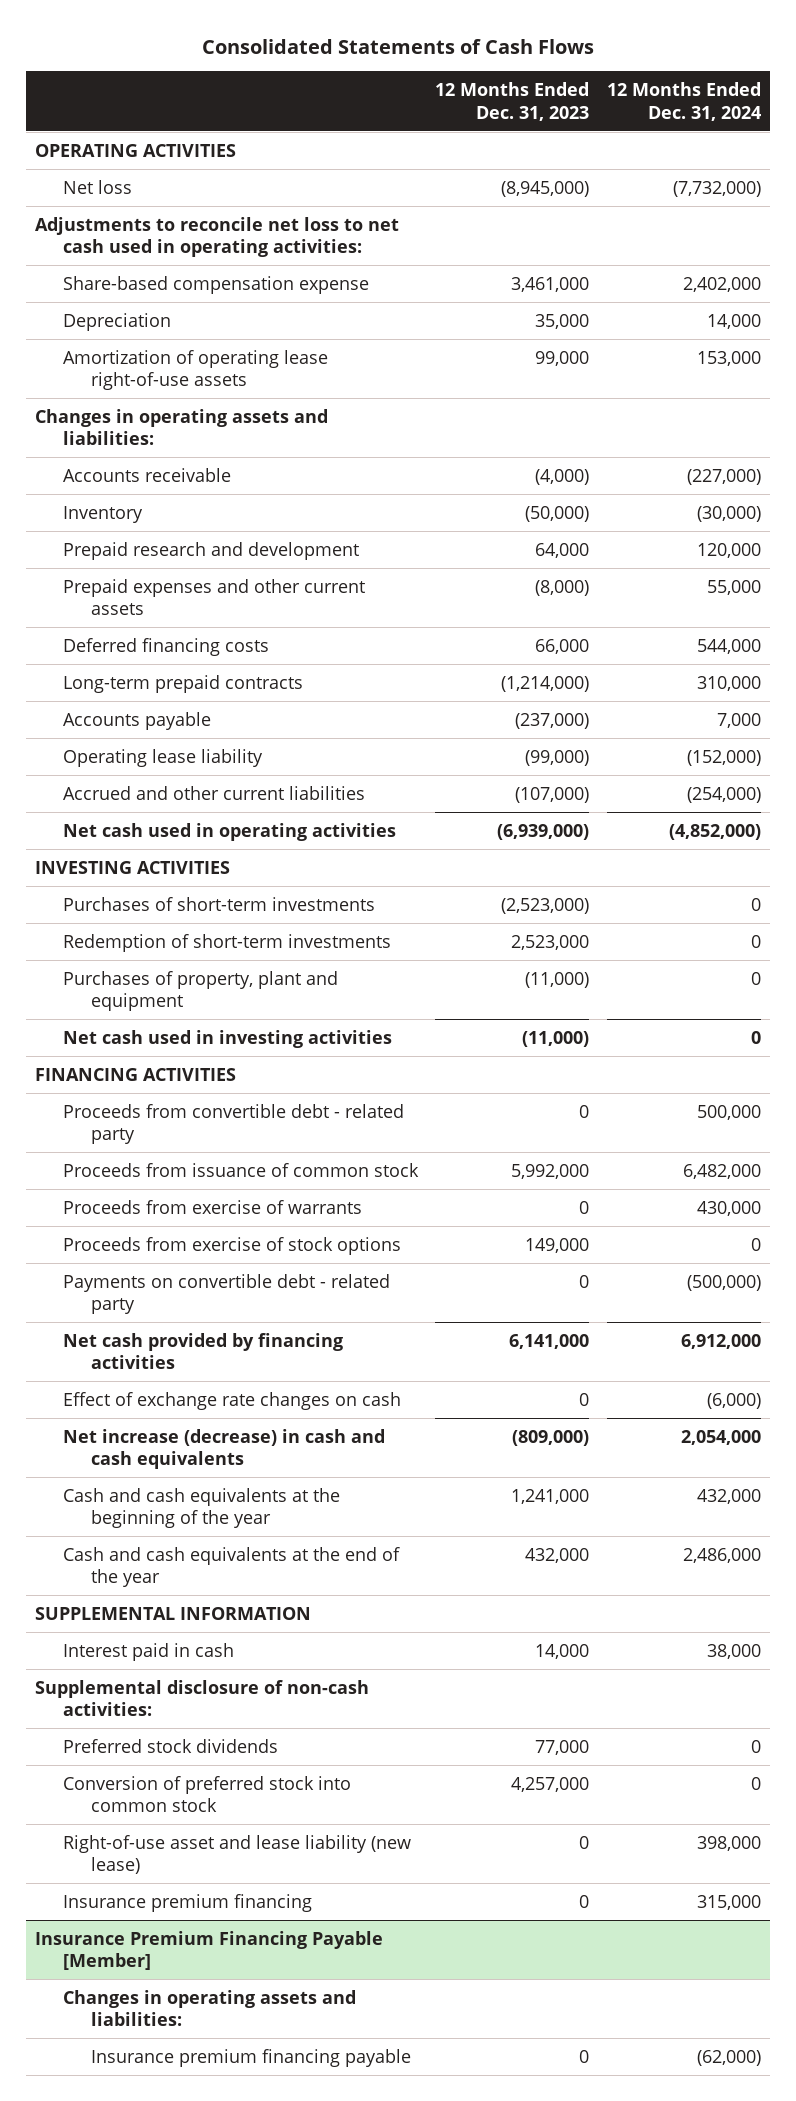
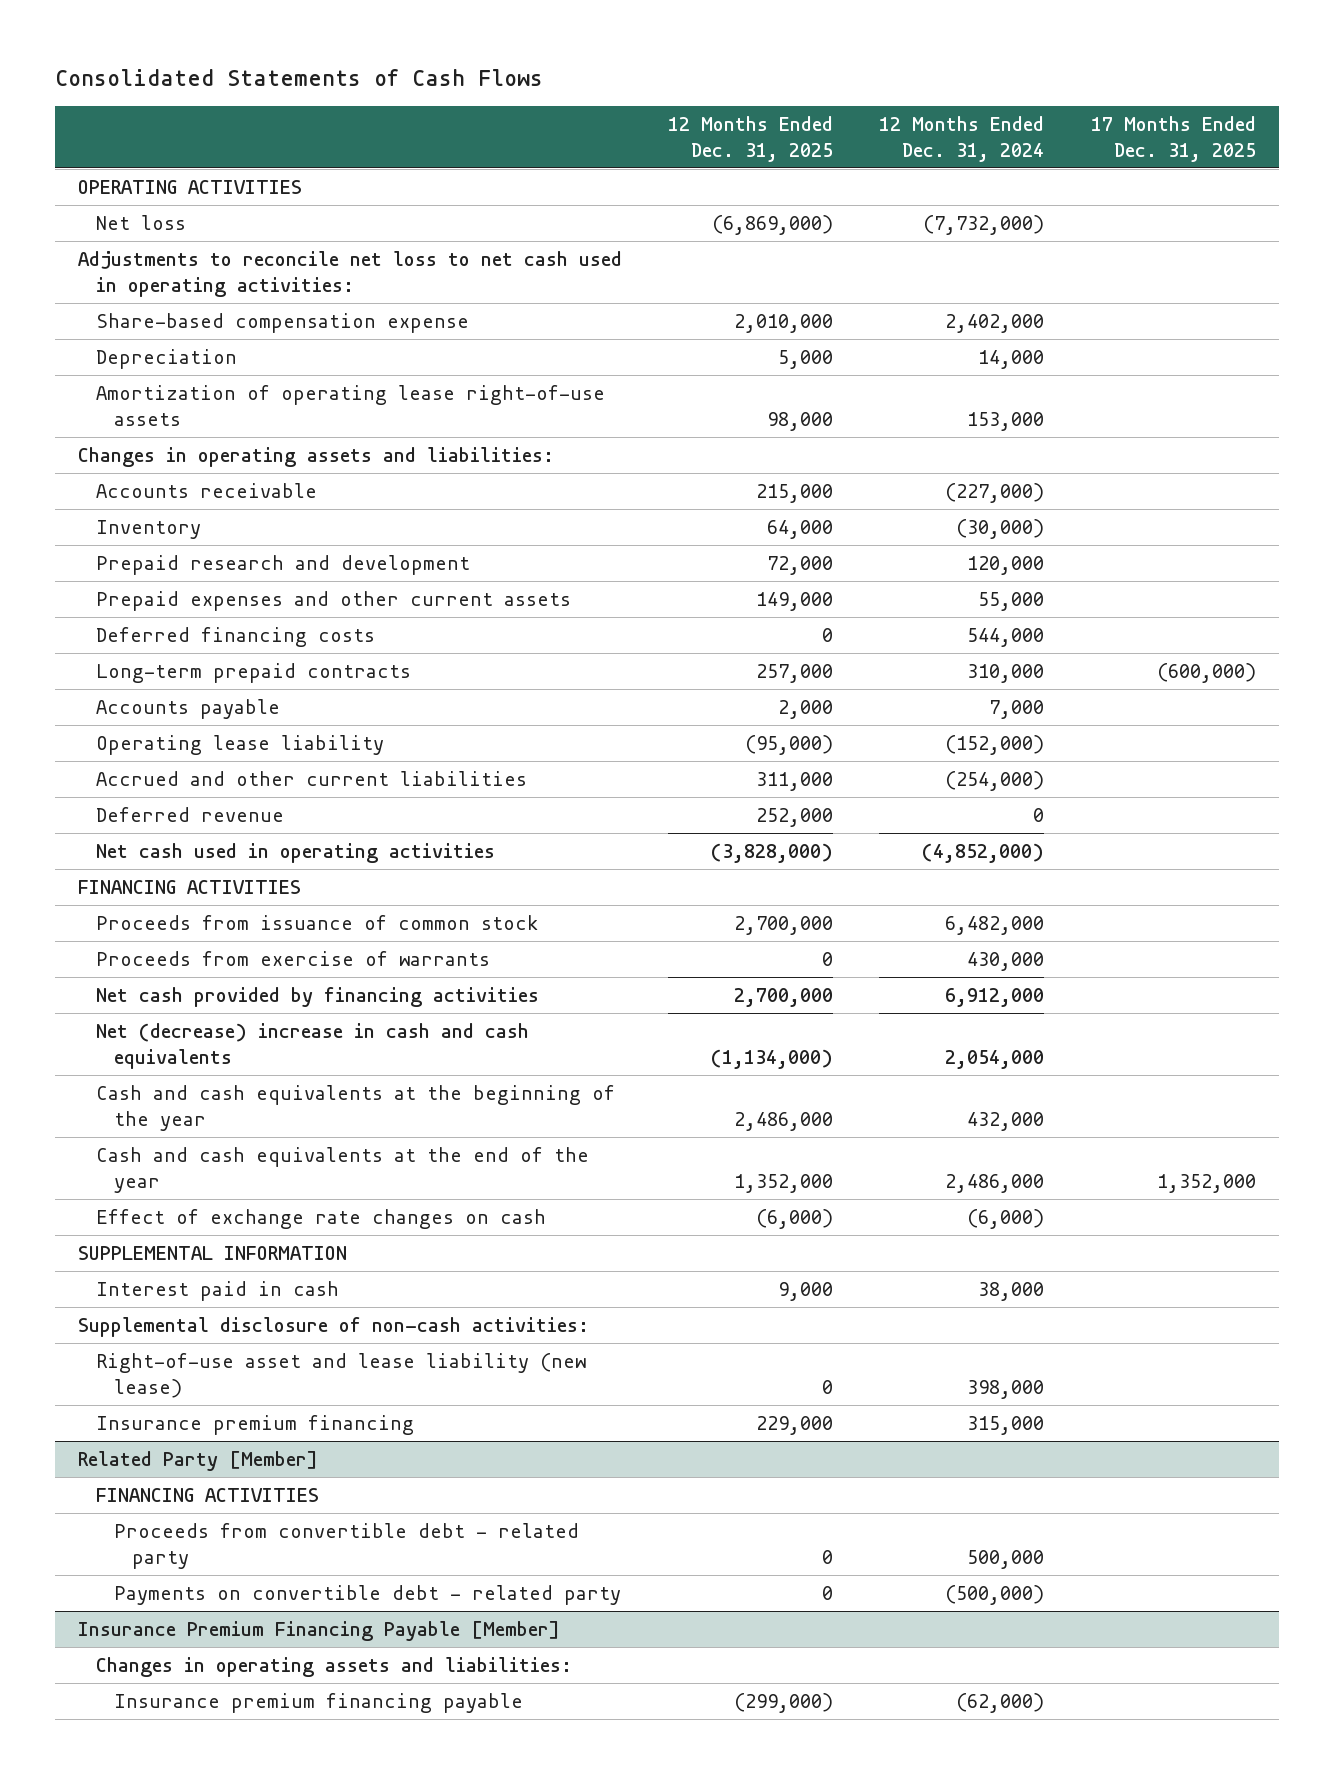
- | 12 Months Ended Dec. 31, 2023 | 12 Months Ended Dec. 31, 2024
+ | 12 Months Ended Dec. 31, 2025 | 12 Months Ended Dec. 31, 2024 | 17 Months Ended Dec. 31, 2025
+ Deferred revenue | 252,000 | 0 |
- INVESTING ACTIVITIES
- Purchases of short-term investments | (2,523,000) | 0
- Redemption of short-term investments | 2,523,000 | 0
- Purchases of property, plant and equipment | (11,000) | 0
- Net cash used in investing activities | (11,000) | 0
- Proceeds from convertible debt - related party | 0 | 500,000
- Proceeds from exercise of stock options | 149,000 | 0
- Payments on convertible debt - related party | 0 | (500,000)
- Net increase (decrease) in cash and cash equivalents | (809,000) | 2,054,000
+ Net (decrease) increase in cash and cash equivalents | (1,134,000) | 2,054,000 |
moved down: Effect of exchange rate changes on cash | (6,000) | (6,000) |
- Preferred stock dividends | 77,000 | 0
- Conversion of preferred stock into common stock | 4,257,000 | 0
+ Related Party [Member]
+ FINANCING ACTIVITIES
+ Proceeds from convertible debt - related party | 0 | 500,000 |
+ Payments on convertible debt - related party | 0 | (500,000) |

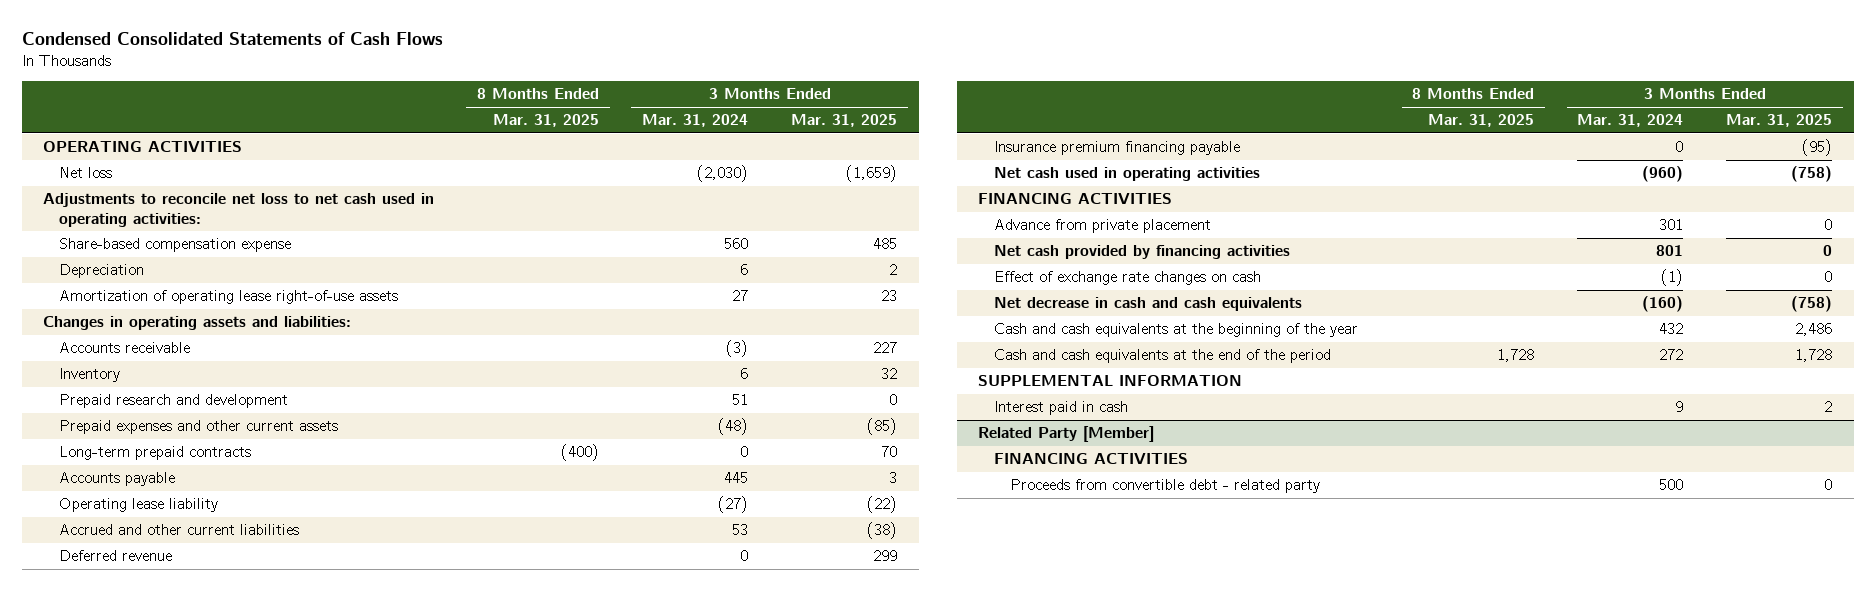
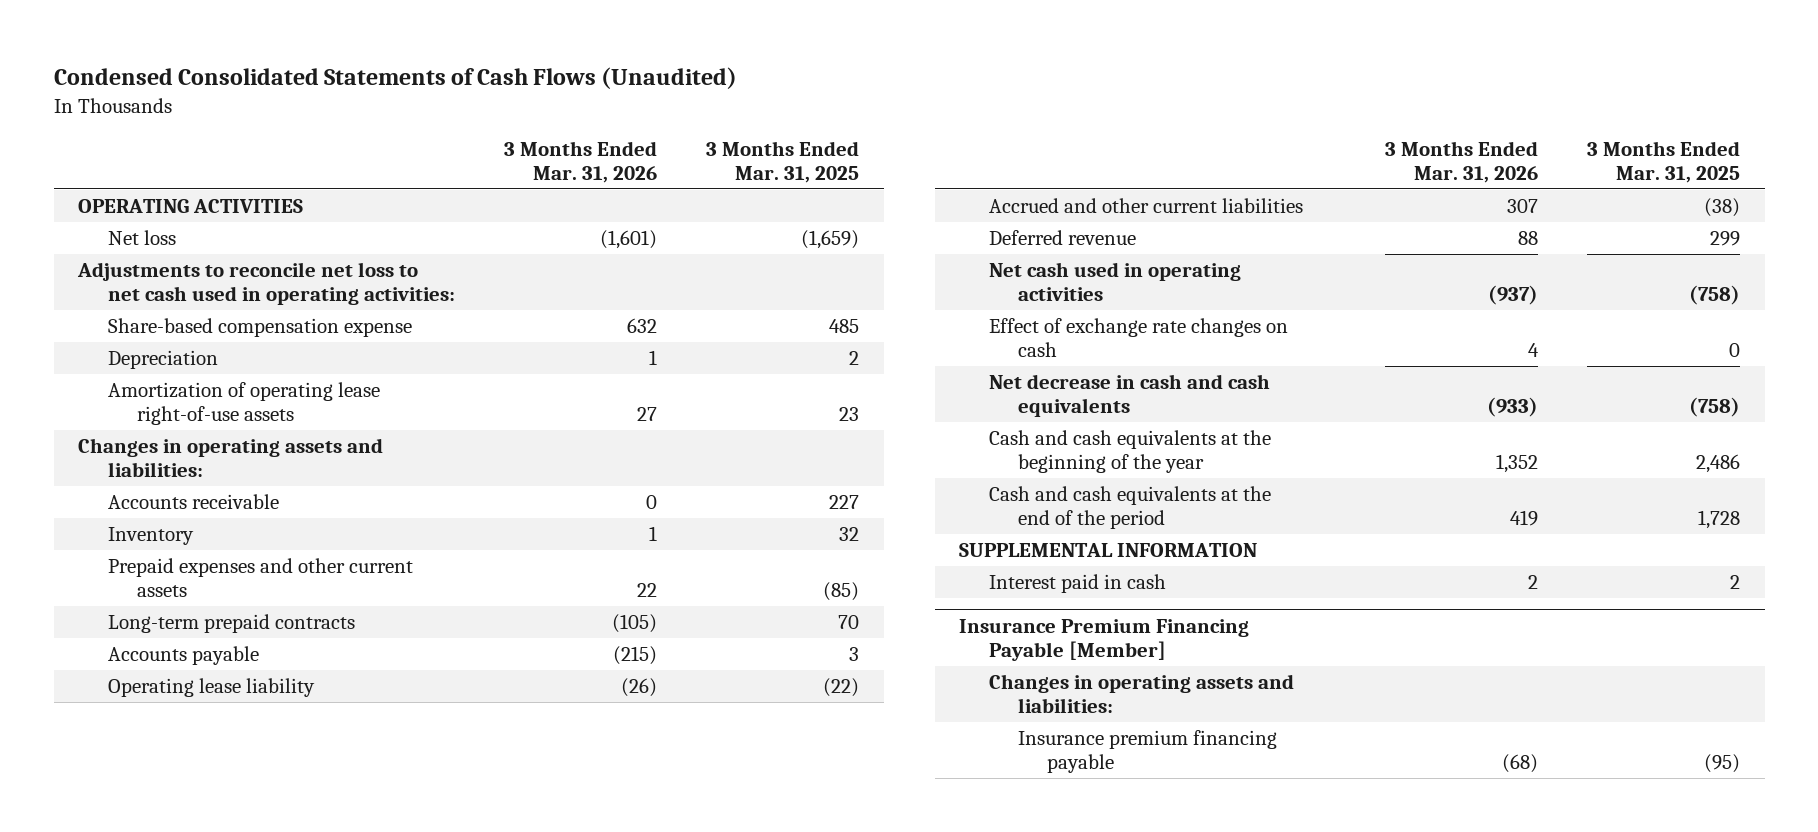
- Condensed Consolidated Statements of Cash Flows
+ Condensed Consolidated Statements of Cash Flows (Unaudited)
- | 8 Months Ended Mar. 31, 2025 | 3 Months Ended Mar. 31, 2024 | 3 Months Ended Mar. 31, 2025
+ | 3 Months Ended Mar. 31, 2026 | 3 Months Ended Mar. 31, 2025
- Prepaid research and development | | 51 | 0
- Insurance premium financing payable | | 0 | (95)
- FINANCING ACTIVITIES
- Advance from private placement | | 301 | 0
- Net cash provided by financing activities | | 801 | 0
- Related Party [Member]
- FINANCING ACTIVITIES
- Proceeds from convertible debt - related party | | 500 | 0
+ Insurance Premium Financing Payable [Member]
+ Changes in operating assets and liabilities:
+ Insurance premium financing payable | (68) | (95)

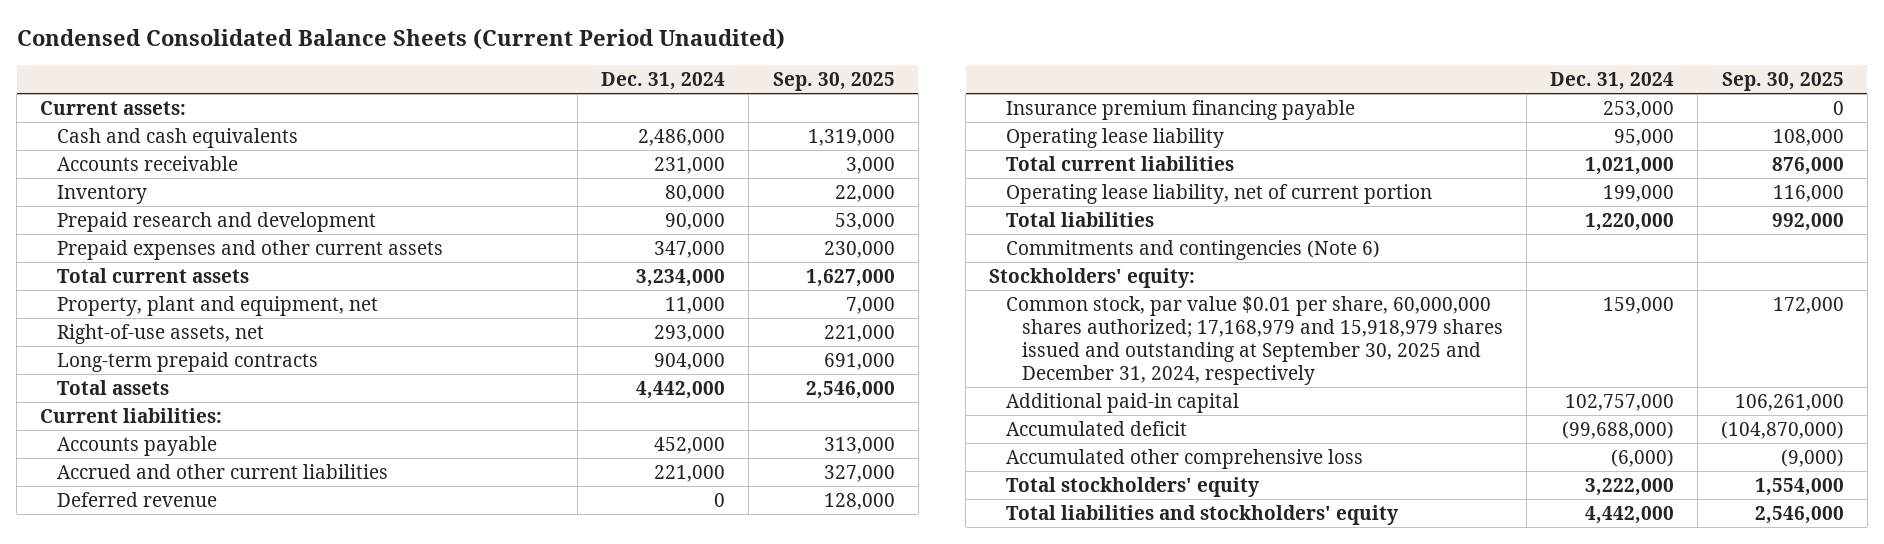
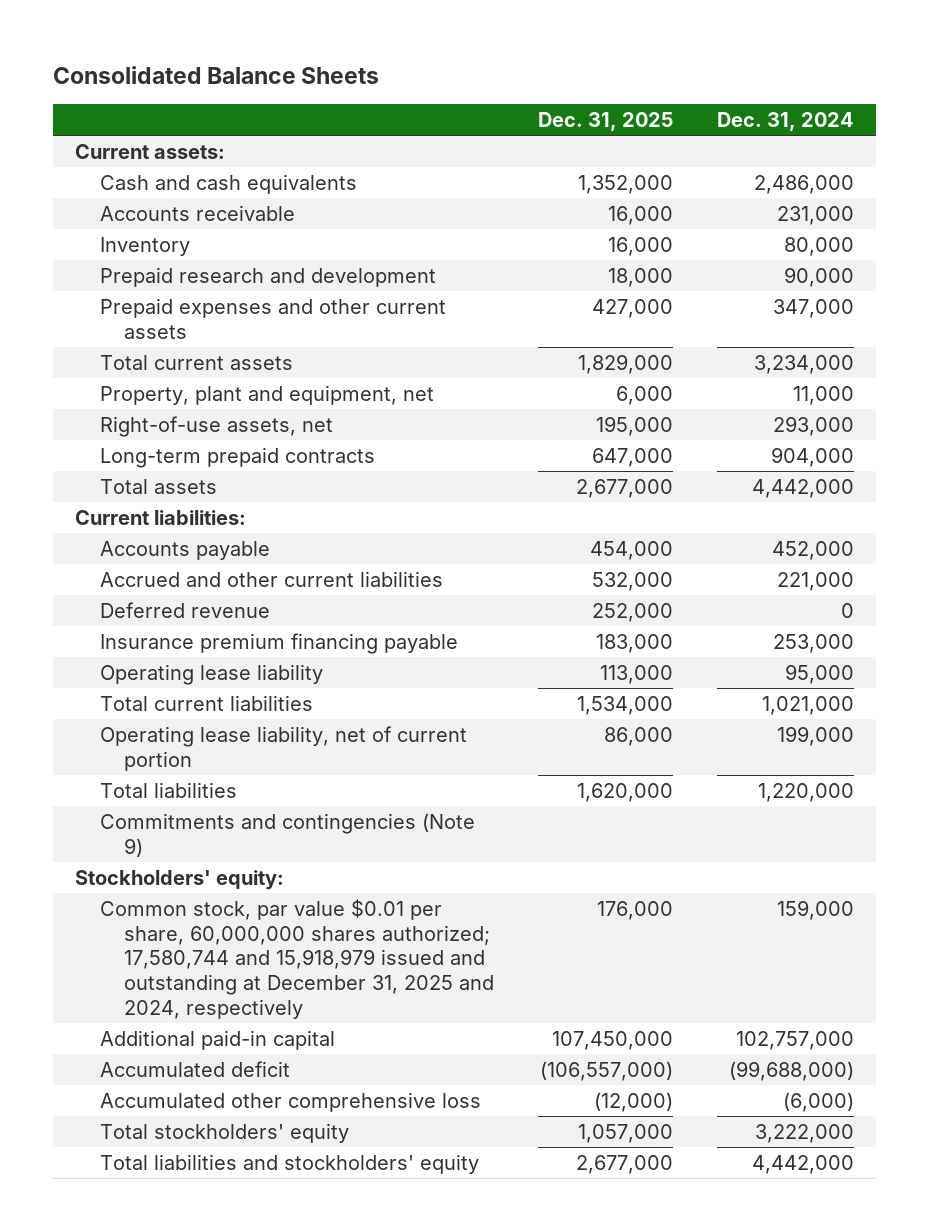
- Condensed Consolidated Balance Sheets (Current Period Unaudited)
+ Consolidated Balance Sheets
- | Dec. 31, 2024 | Sep. 30, 2025
+ | Dec. 31, 2025 | Dec. 31, 2024
- Commitments and contingencies (Note 6)
+ Commitments and contingencies (Note 9)
- Common stock, par value $0.01 per share, 60,000,000 shares authorized; 17,168,979 and 15,918,979 shares issued and outstanding at September 30, 2025 and December 31, 2024, respectively | 159,000 | 172,000
+ Common stock, par value $0.01 per share, 60,000,000 shares authorized; 17,580,744 and 15,918,979 issued and outstanding at December 31, 2025 and 2024, respectively | 176,000 | 159,000

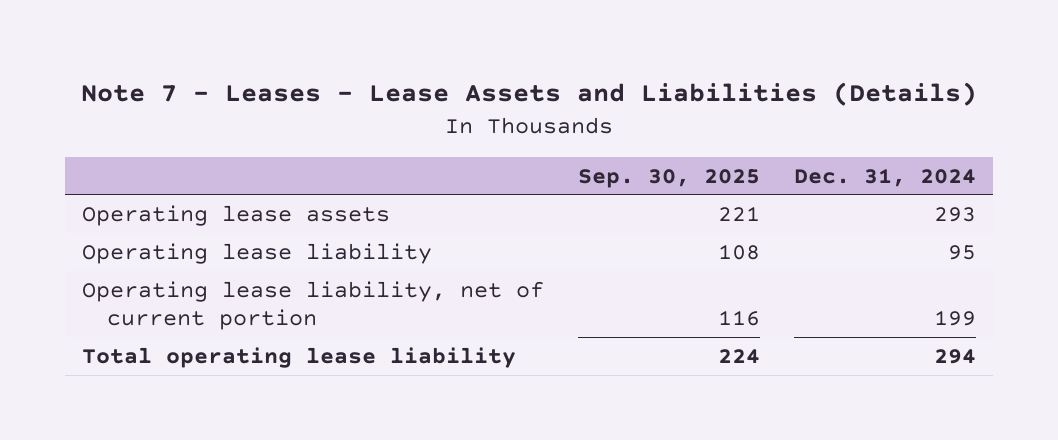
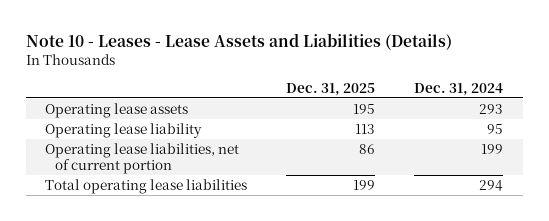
- Note 7 - Leases - Lease Assets and Liabilities (Details)
+ Note 10 - Leases - Lease Assets and Liabilities (Details)
- | Sep. 30, 2025 | Dec. 31, 2024
+ | Dec. 31, 2025 | Dec. 31, 2024
- Operating lease liability, net of current portion | 116 | 199
- Total operating lease liability | 224 | 294
+ Operating lease liabilities, net of current portion | 86 | 199
+ Total operating lease liabilities | 199 | 294

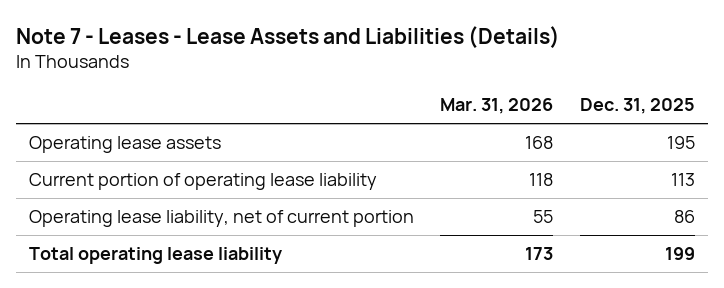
- Note 10 - Leases - Lease Assets and Liabilities (Details)
+ Note 7 - Leases - Lease Assets and Liabilities (Details)
- | Dec. 31, 2025 | Dec. 31, 2024
+ | Mar. 31, 2026 | Dec. 31, 2025
- Operating lease liability | 113 | 95
- Operating lease liabilities, net of current portion | 86 | 199
- Total operating lease liabilities | 199 | 294
+ Current portion of operating lease liability | 118 | 113
+ Operating lease liability, net of current portion | 55 | 86
+ Total operating lease liability | 173 | 199

